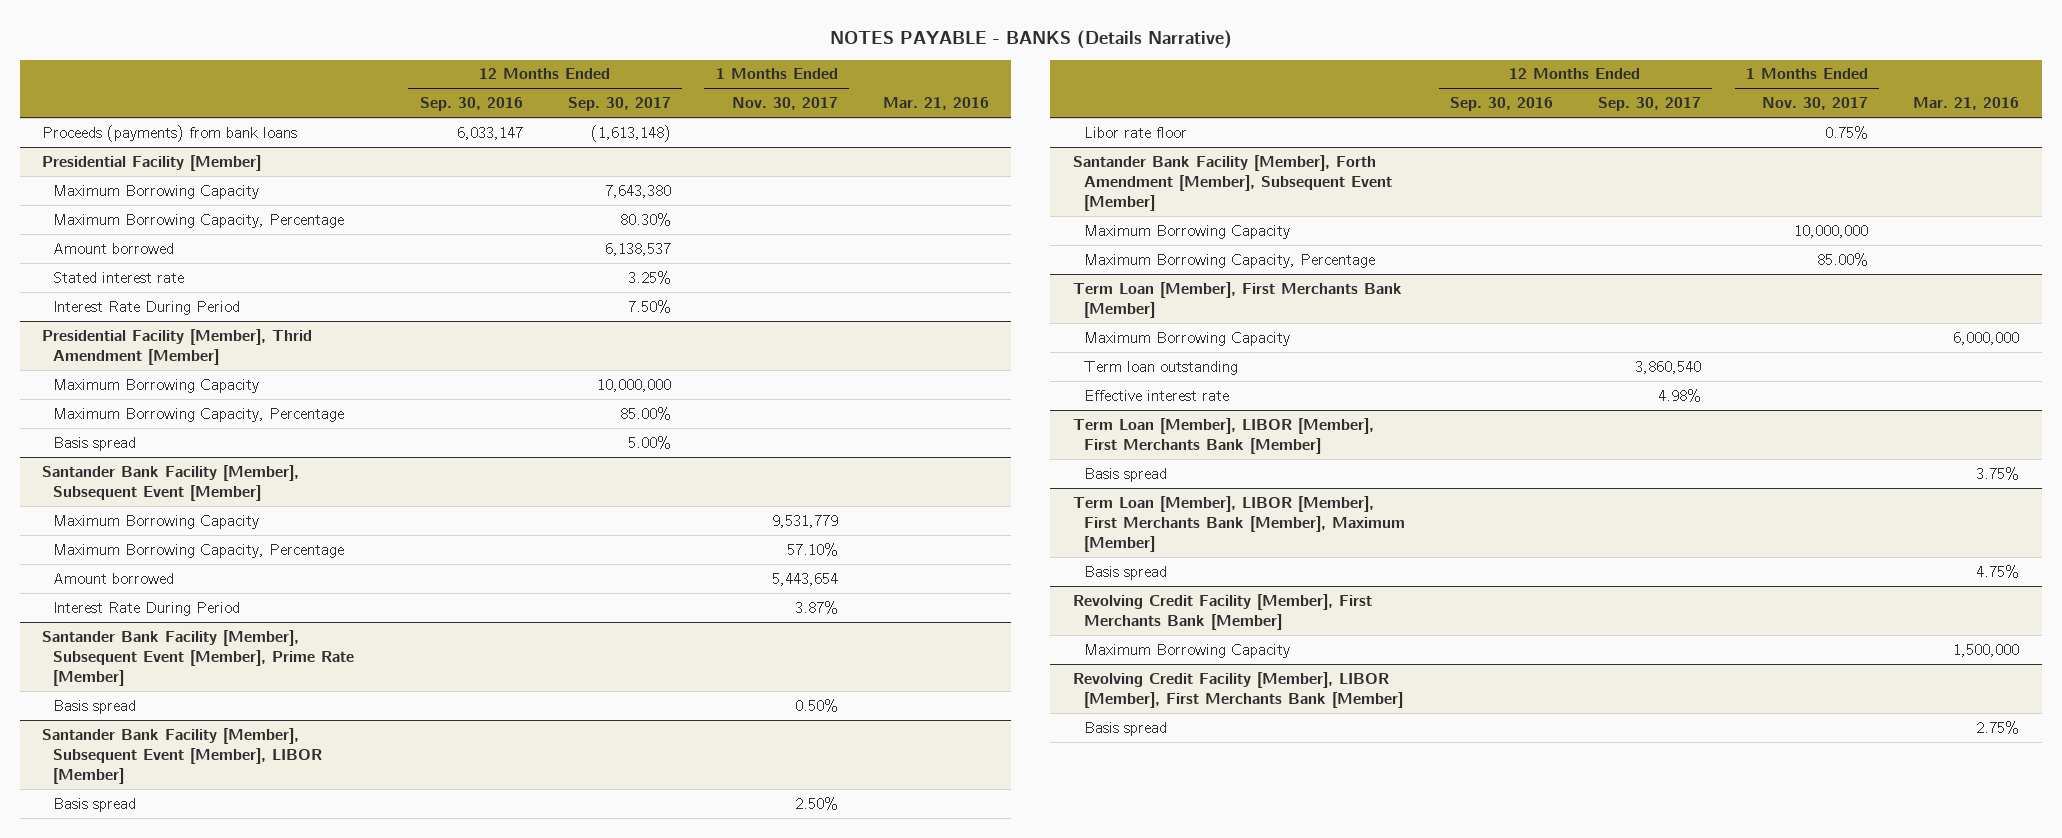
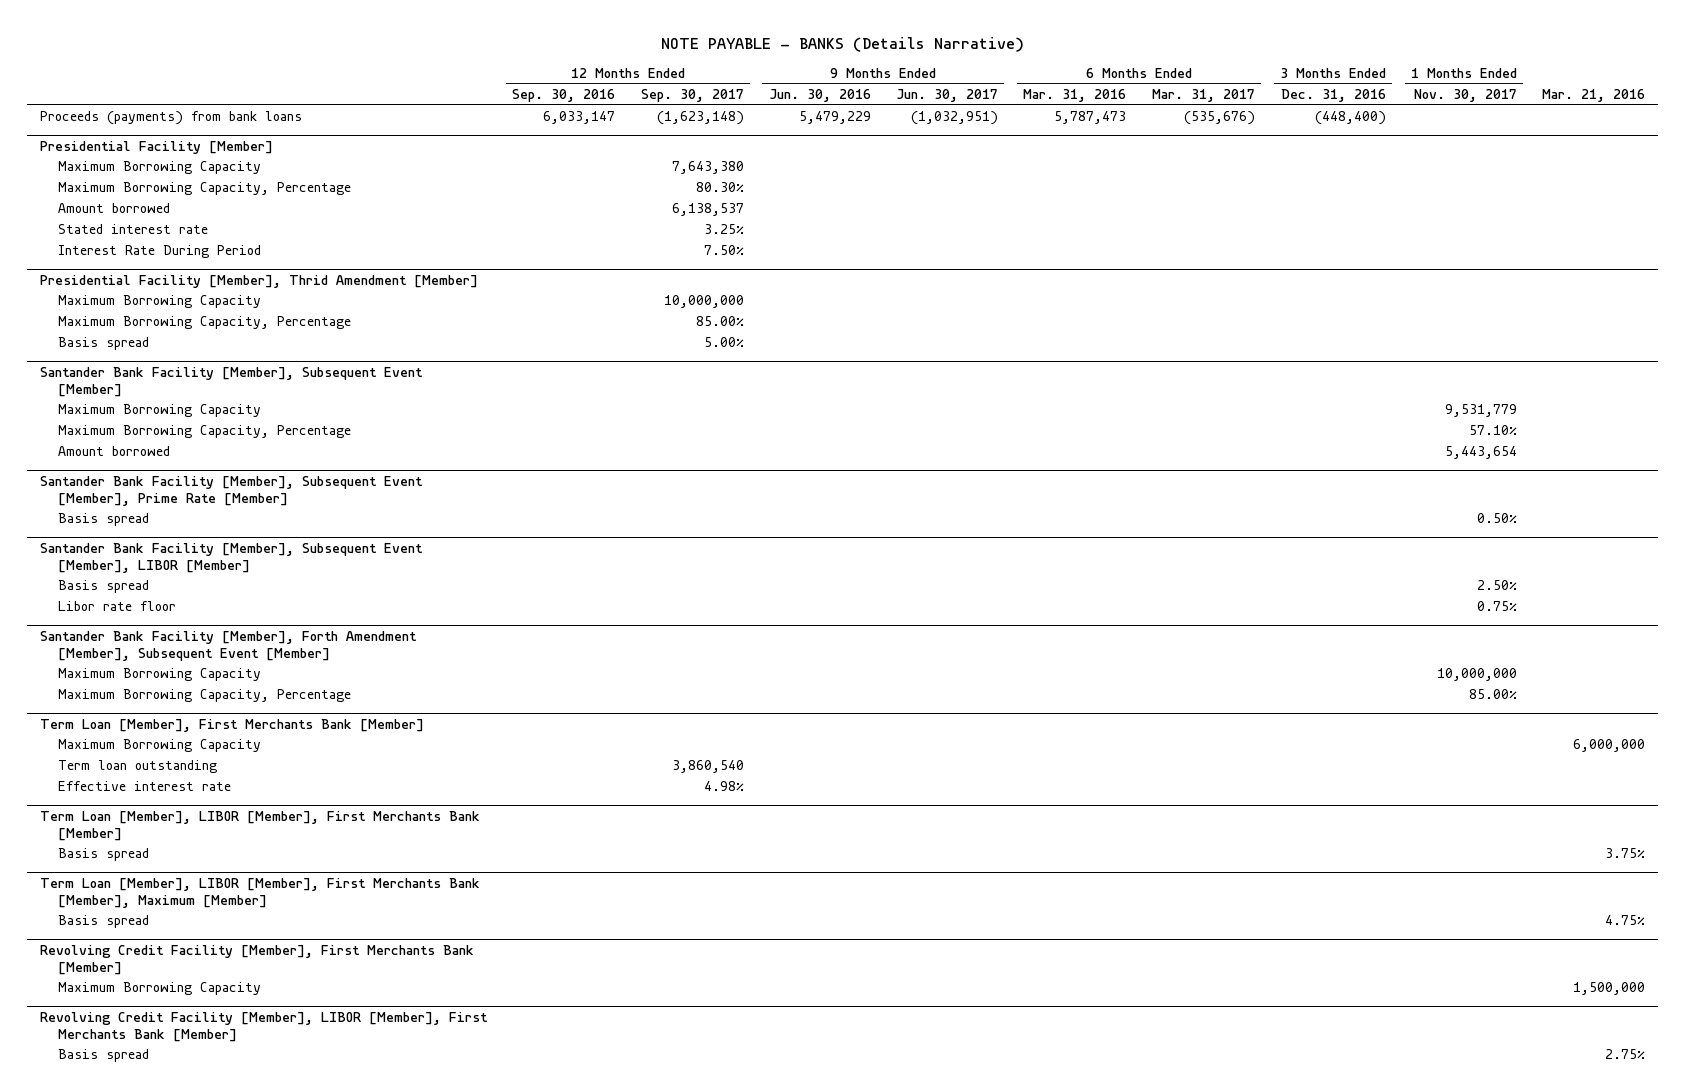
- NOTES PAYABLE - BANKS (Details Narrative)
+ NOTE PAYABLE - BANKS (Details Narrative)
- | 12 Months Ended Sep. 30, 2016 | 12 Months Ended Sep. 30, 2017 | 1 Months Ended Nov. 30, 2017 | Mar. 21, 2016
+ | 12 Months Ended Sep. 30, 2016 | 12 Months Ended Sep. 30, 2017 | 9 Months Ended Jun. 30, 2016 | 9 Months Ended Jun. 30, 2017 | 6 Months Ended Mar. 31, 2016 | 6 Months Ended Mar. 31, 2017 | 3 Months Ended Dec. 31, 2016 | 1 Months Ended Nov. 30, 2017 | Mar. 21, 2016
- Proceeds (payments) from bank loans | 6,033,147 | (1,613,148) | |
+ Proceeds (payments) from bank loans | 6,033,147 | (1,623,148) | 5,479,229 | (1,032,951) | 5,787,473 | (535,676) | (448,400) | |
@ Santander Bank Facility [Member], Subsequent Event [Member]
- Interest Rate During Period | | | 3.87% |

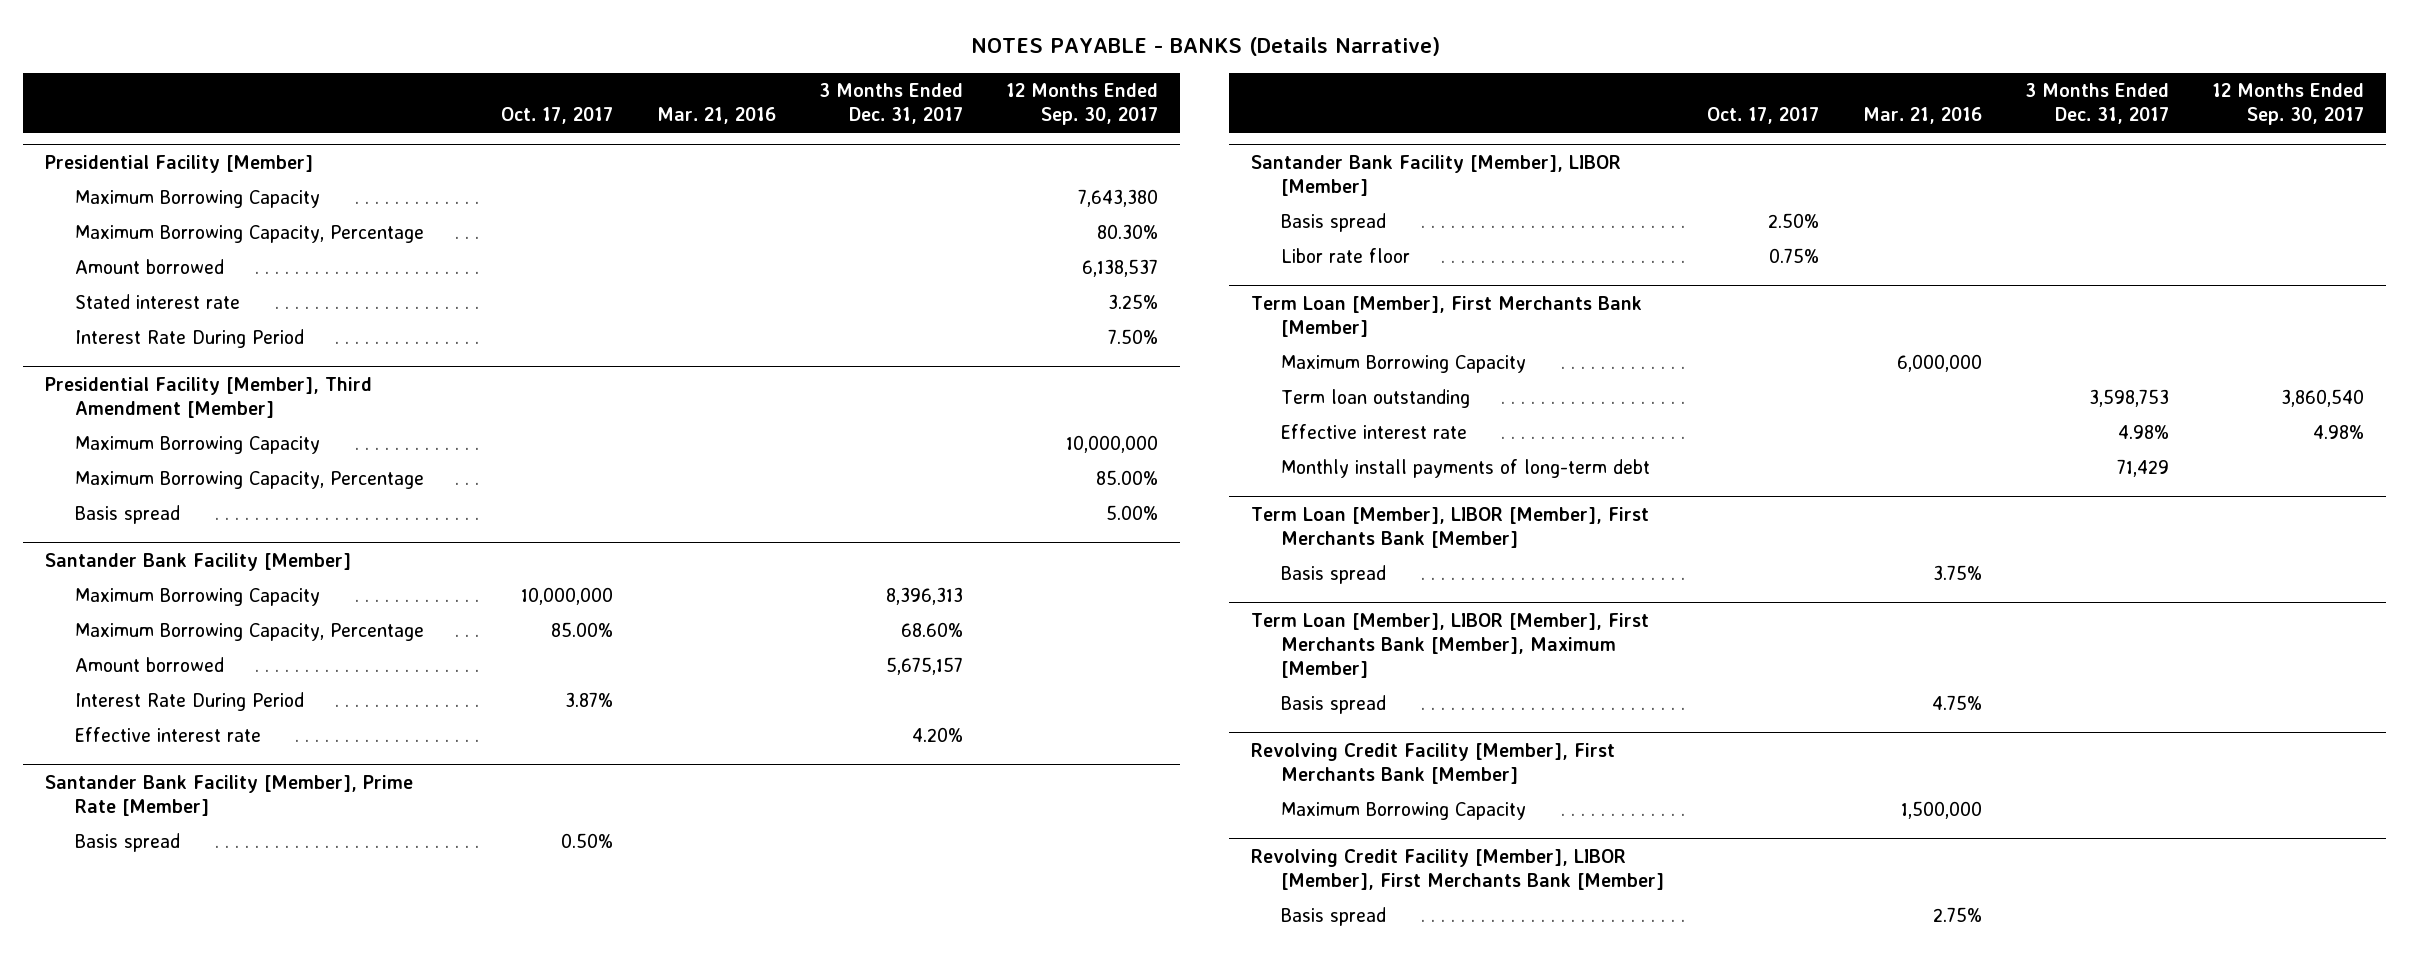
- NOTE PAYABLE - BANKS (Details Narrative)
+ NOTES PAYABLE - BANKS (Details Narrative)
- | 12 Months Ended Sep. 30, 2016 | 12 Months Ended Sep. 30, 2017 | 9 Months Ended Jun. 30, 2016 | 9 Months Ended Jun. 30, 2017 | 6 Months Ended Mar. 31, 2016 | 6 Months Ended Mar. 31, 2017 | 3 Months Ended Dec. 31, 2016 | 1 Months Ended Nov. 30, 2017 | Mar. 21, 2016
+ | Oct. 17, 2017 | Mar. 21, 2016 | 3 Months Ended Dec. 31, 2017 | 12 Months Ended Sep. 30, 2017
- Proceeds (payments) from bank loans | 6,033,147 | (1,623,148) | 5,479,229 | (1,032,951) | 5,787,473 | (535,676) | (448,400) | |
- Presidential Facility [Member], Thrid Amendment [Member]
+ Presidential Facility [Member], Third Amendment [Member]
- Santander Bank Facility [Member], Subsequent Event [Member]
+ Santander Bank Facility [Member]
- Santander Bank Facility [Member], Subsequent Event [Member], Prime Rate [Member]
+ Interest Rate During Period | 3.87% | | |
+ Effective interest rate | | | 4.20% |
+ Santander Bank Facility [Member], Prime Rate [Member]
- Santander Bank Facility [Member], Subsequent Event [Member], LIBOR [Member]
+ Santander Bank Facility [Member], LIBOR [Member]
- Santander Bank Facility [Member], Forth Amendment [Member], Subsequent Event [Member]
- Maximum Borrowing Capacity | | | | | | | | 10,000,000 |
- Maximum Borrowing Capacity, Percentage | | | | | | | | 85.00% |
@ Term Loan [Member], First Merchants Bank [Member]
+ Monthly install payments of long-term debt | | | 71,429 |

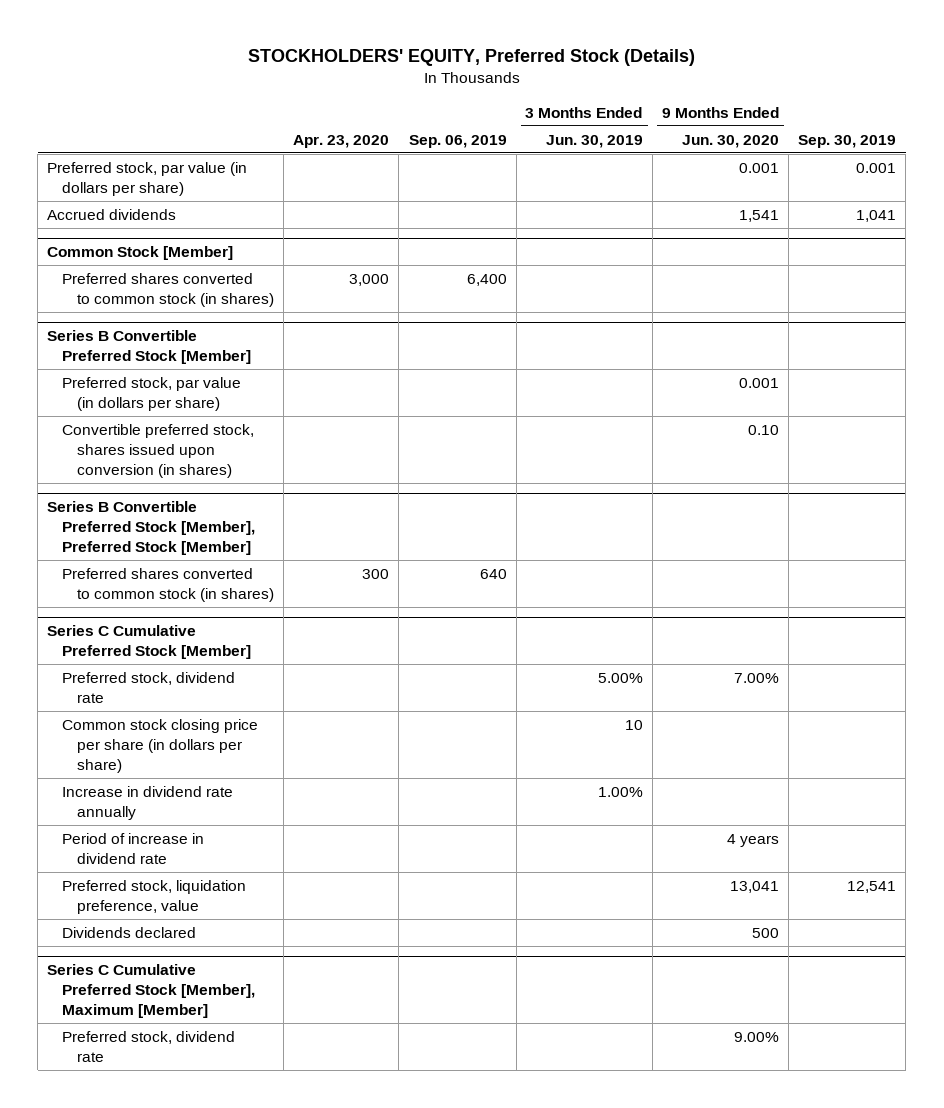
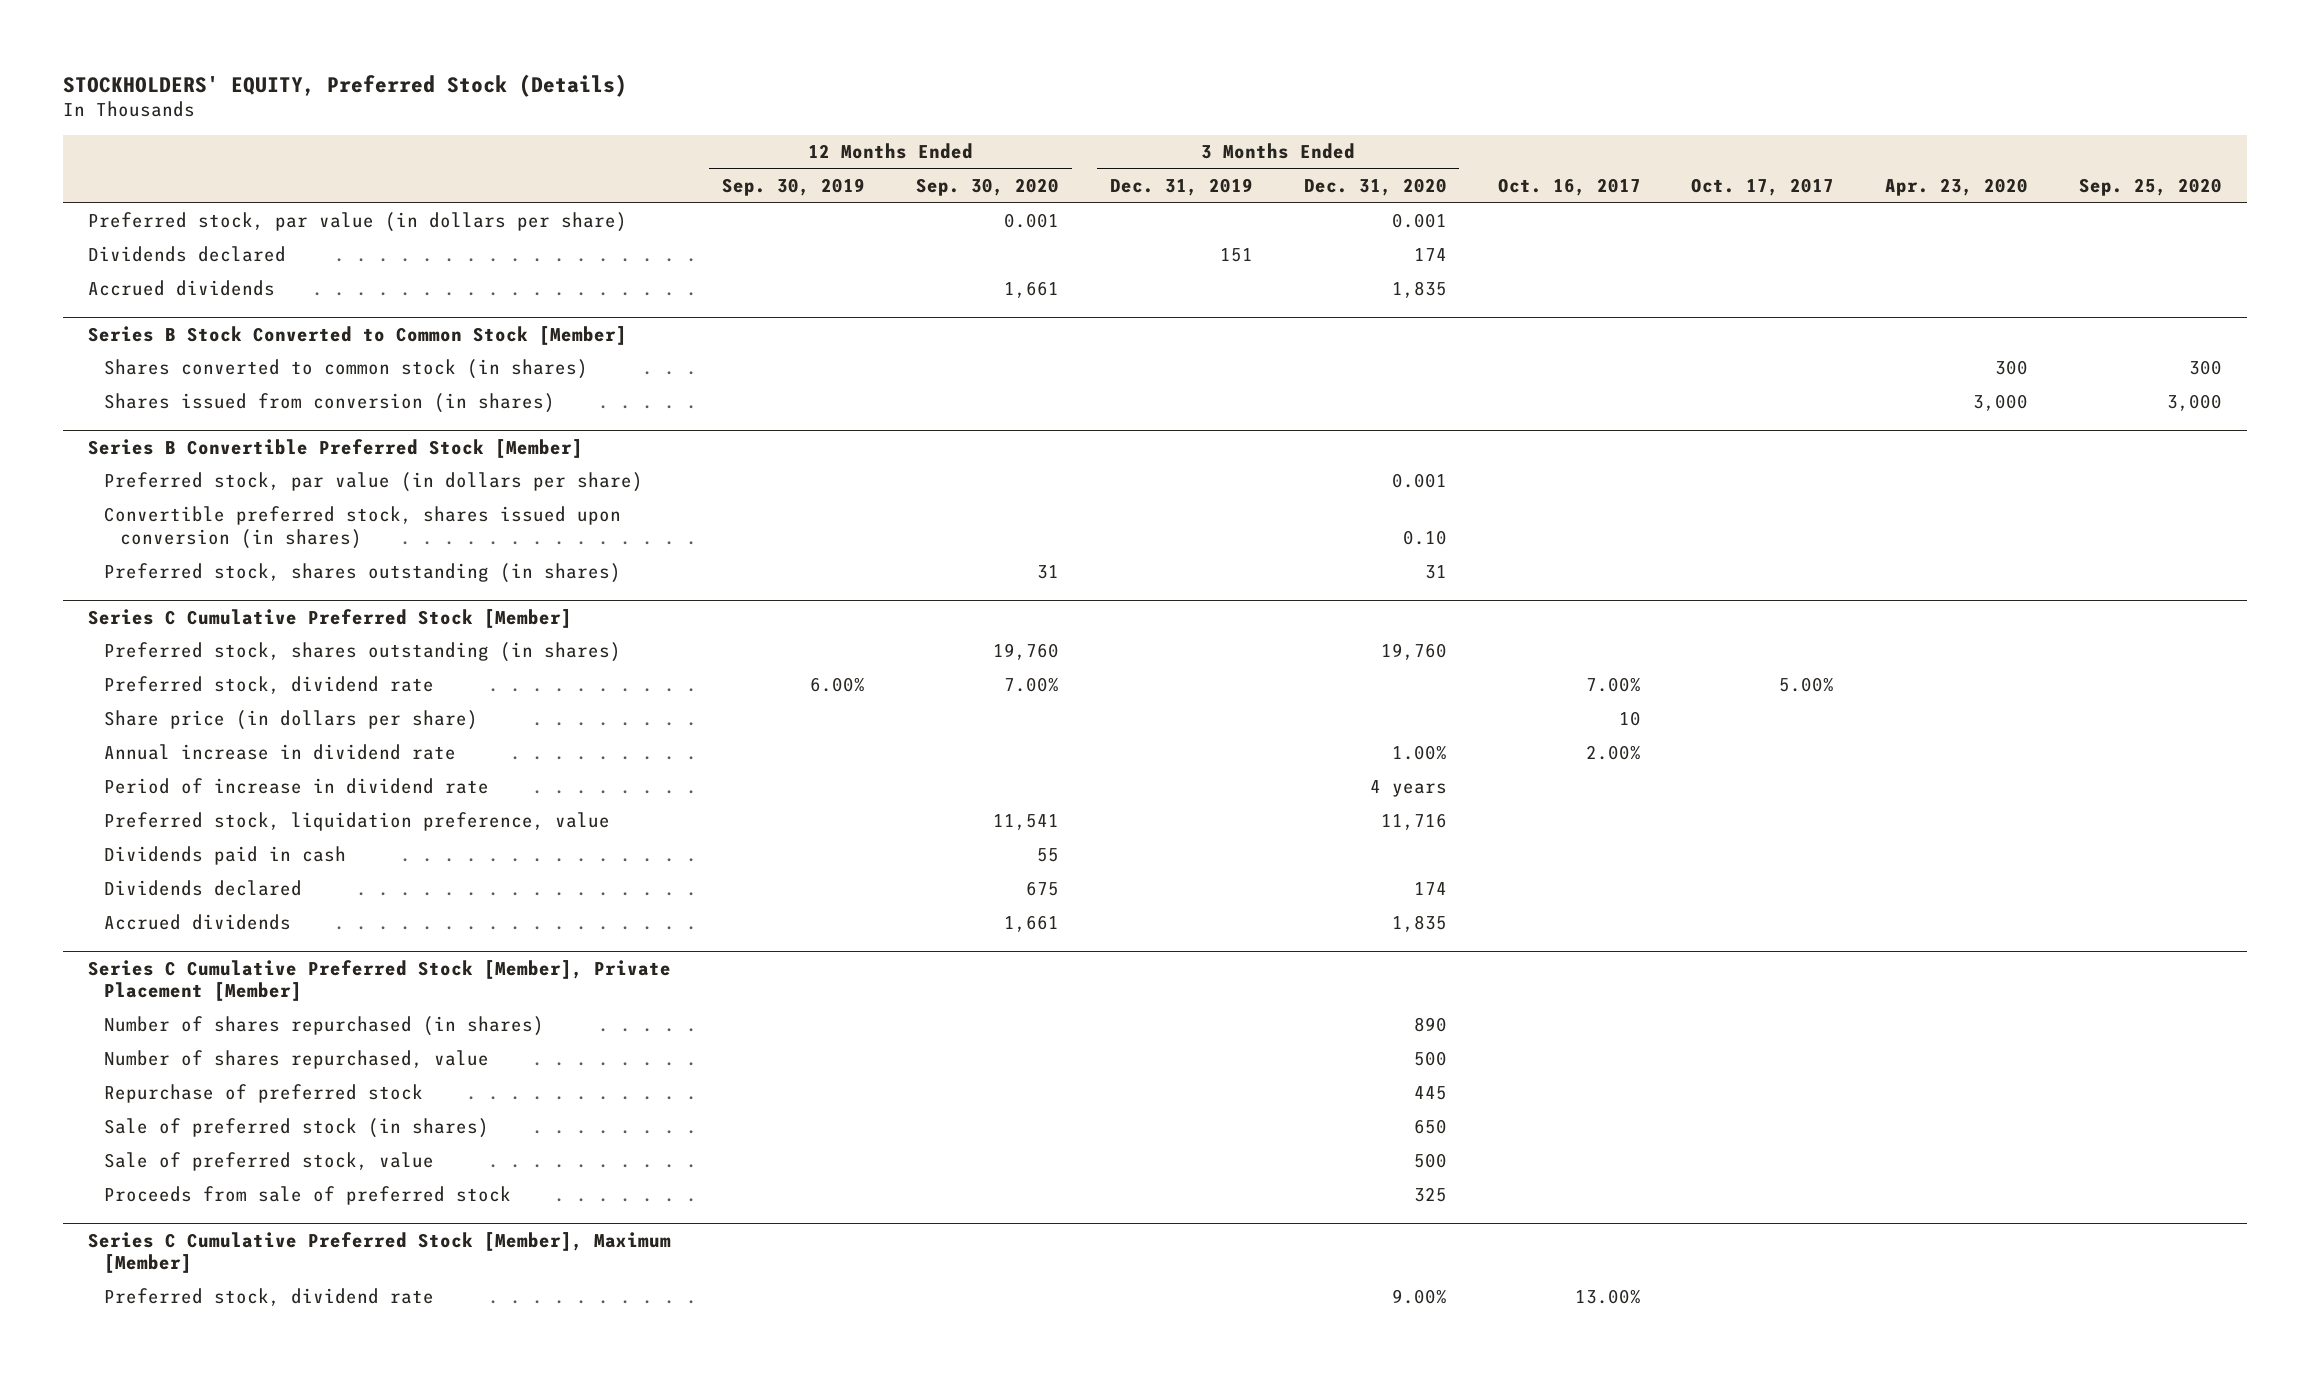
- | Apr. 23, 2020 | Sep. 06, 2019 | 3 Months Ended Jun. 30, 2019 | 9 Months Ended Jun. 30, 2020 | Sep. 30, 2019
+ | 12 Months Ended Sep. 30, 2019 | 12 Months Ended Sep. 30, 2020 | 3 Months Ended Dec. 31, 2019 | 3 Months Ended Dec. 31, 2020 | Oct. 16, 2017 | Oct. 17, 2017 | Apr. 23, 2020 | Sep. 25, 2020
+ Dividends declared | | | 151 | 174 | | | |
- Common Stock [Member]
- Preferred shares converted to common stock (in shares) | 3,000 | 6,400 | | |
+ Series B Stock Converted to Common Stock [Member]
+ Shares converted to common stock (in shares) | | | | | | | 300 | 300
+ Shares issued from conversion (in shares) | | | | | | | 3,000 | 3,000
- Series B Convertible Preferred Stock [Member], Preferred Stock [Member]
- Preferred shares converted to common stock (in shares) | 300 | 640 | | |
@ Series B Convertible Preferred Stock [Member]
+ Preferred stock, shares outstanding (in shares) | | 31 | | 31 | | | |
@ Series C Cumulative Preferred Stock [Member]
+ Preferred stock, shares outstanding (in shares) | | 19,760 | | 19,760 | | | |
- Common stock closing price per share (in dollars per share) | | | 10 | |
- Increase in dividend rate annually | | | 1.00% | |
+ Share price (in dollars per share) | | | | | 10 | | |
+ Annual increase in dividend rate | | | | 1.00% | 2.00% | | |
+ Dividends paid in cash | | 55 | | | | | |
+ Accrued dividends | | 1,661 | | 1,835 | | | |
+ Series C Cumulative Preferred Stock [Member], Private Placement [Member]
+ Number of shares repurchased (in shares) | | | | 890 | | | |
+ Number of shares repurchased, value | | | | 500 | | | |
+ Repurchase of preferred stock | | | | 445 | | | |
+ Sale of preferred stock (in shares) | | | | 650 | | | |
+ Sale of preferred stock, value | | | | 500 | | | |
+ Proceeds from sale of preferred stock | | | | 325 | | | |

